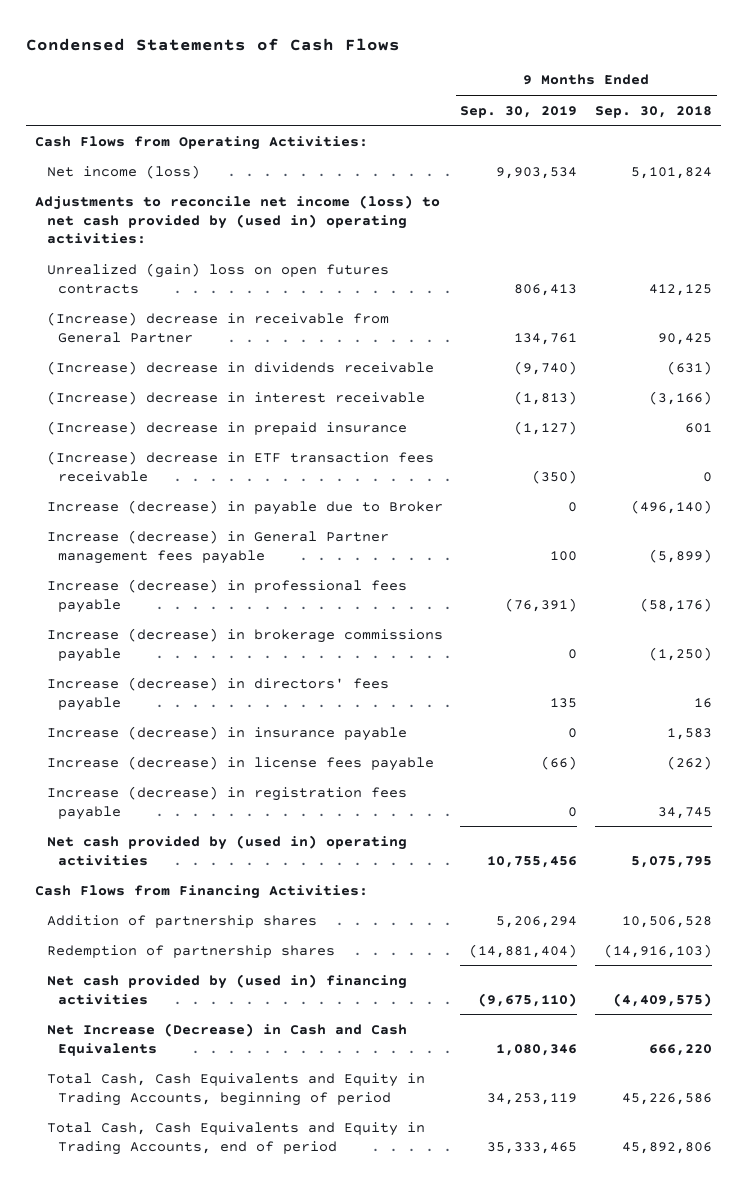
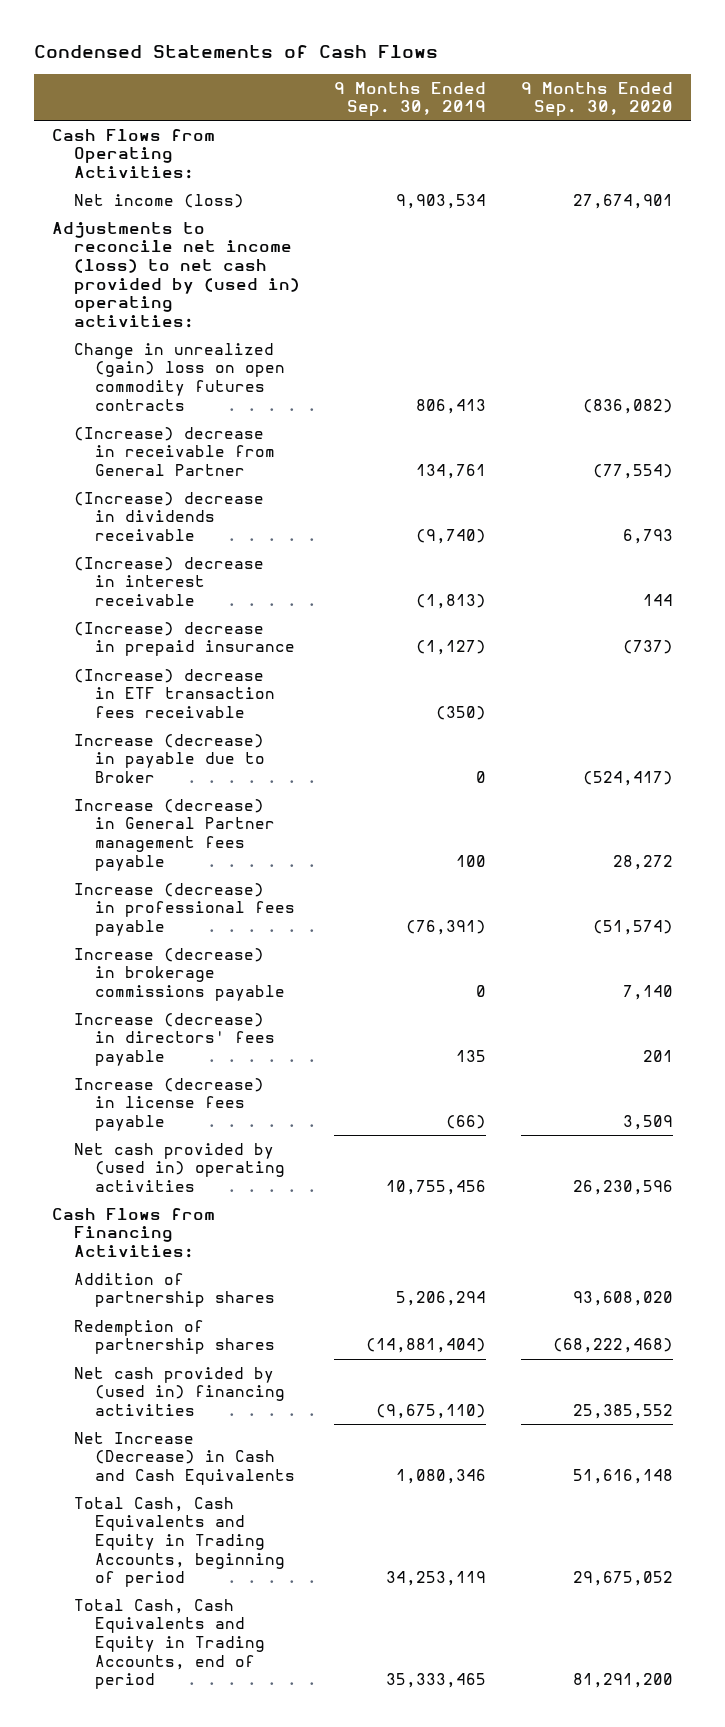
- | 9 Months Ended Sep. 30, 2019 | 9 Months Ended Sep. 30, 2018
+ | 9 Months Ended Sep. 30, 2019 | 9 Months Ended Sep. 30, 2020
- Unrealized (gain) loss on open futures contracts | 806,413 | 412,125
+ Change in unrealized (gain) loss on open commodity futures contracts | 806,413 | (836,082)
- Increase (decrease) in insurance payable | 0 | 1,583
- Increase (decrease) in registration fees payable | 0 | 34,745

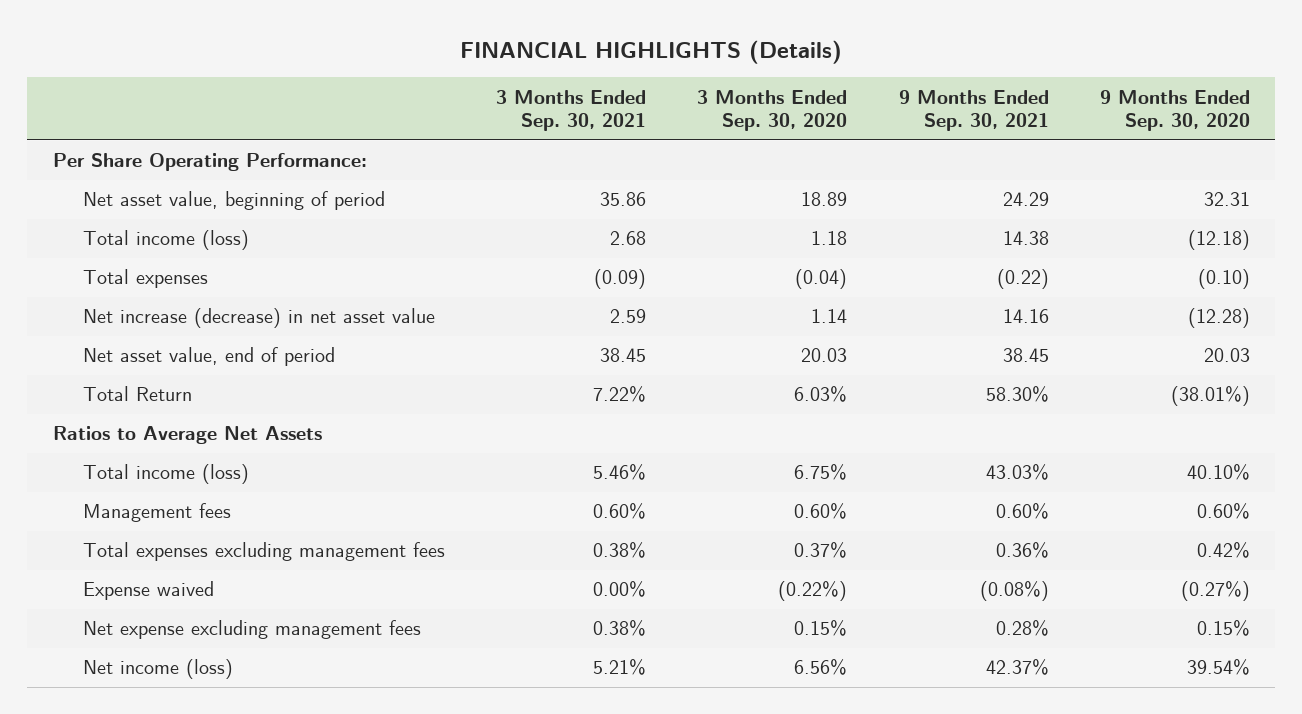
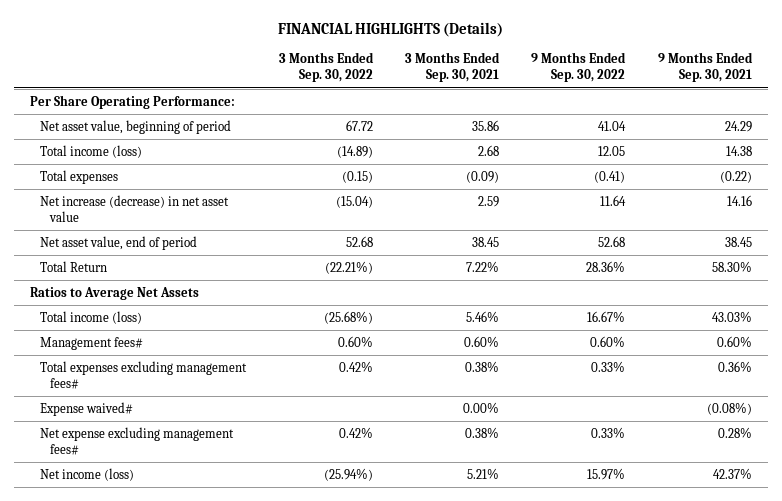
- | 3 Months Ended Sep. 30, 2021 | 3 Months Ended Sep. 30, 2020 | 9 Months Ended Sep. 30, 2021 | 9 Months Ended Sep. 30, 2020
+ | 3 Months Ended Sep. 30, 2022 | 3 Months Ended Sep. 30, 2021 | 9 Months Ended Sep. 30, 2022 | 9 Months Ended Sep. 30, 2021
- Management fees | 0.60% | 0.60% | 0.60% | 0.60%
- Total expenses excluding management fees | 0.38% | 0.37% | 0.36% | 0.42%
- Expense waived | 0.00% | (0.22%) | (0.08%) | (0.27%)
- Net expense excluding management fees | 0.38% | 0.15% | 0.28% | 0.15%
+ Management fees# | 0.60% | 0.60% | 0.60% | 0.60%
+ Total expenses excluding management fees# | 0.42% | 0.38% | 0.33% | 0.36%
+ Expense waived# | | 0.00% | | (0.08%)
+ Net expense excluding management fees# | 0.42% | 0.38% | 0.33% | 0.28%

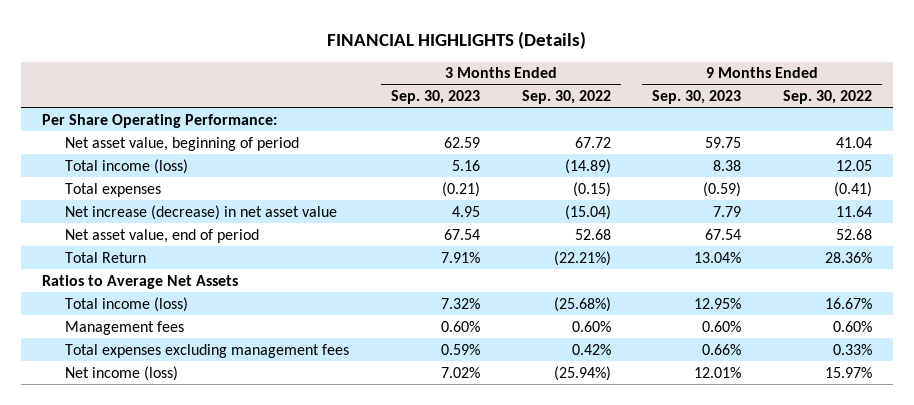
- | 3 Months Ended Sep. 30, 2022 | 3 Months Ended Sep. 30, 2021 | 9 Months Ended Sep. 30, 2022 | 9 Months Ended Sep. 30, 2021
+ | 3 Months Ended Sep. 30, 2023 | 3 Months Ended Sep. 30, 2022 | 9 Months Ended Sep. 30, 2023 | 9 Months Ended Sep. 30, 2022
- Management fees# | 0.60% | 0.60% | 0.60% | 0.60%
- Total expenses excluding management fees# | 0.42% | 0.38% | 0.33% | 0.36%
- Expense waived# | | 0.00% | | (0.08%)
- Net expense excluding management fees# | 0.42% | 0.38% | 0.33% | 0.28%
+ Management fees | 0.60% | 0.60% | 0.60% | 0.60%
+ Total expenses excluding management fees | 0.59% | 0.42% | 0.66% | 0.33%

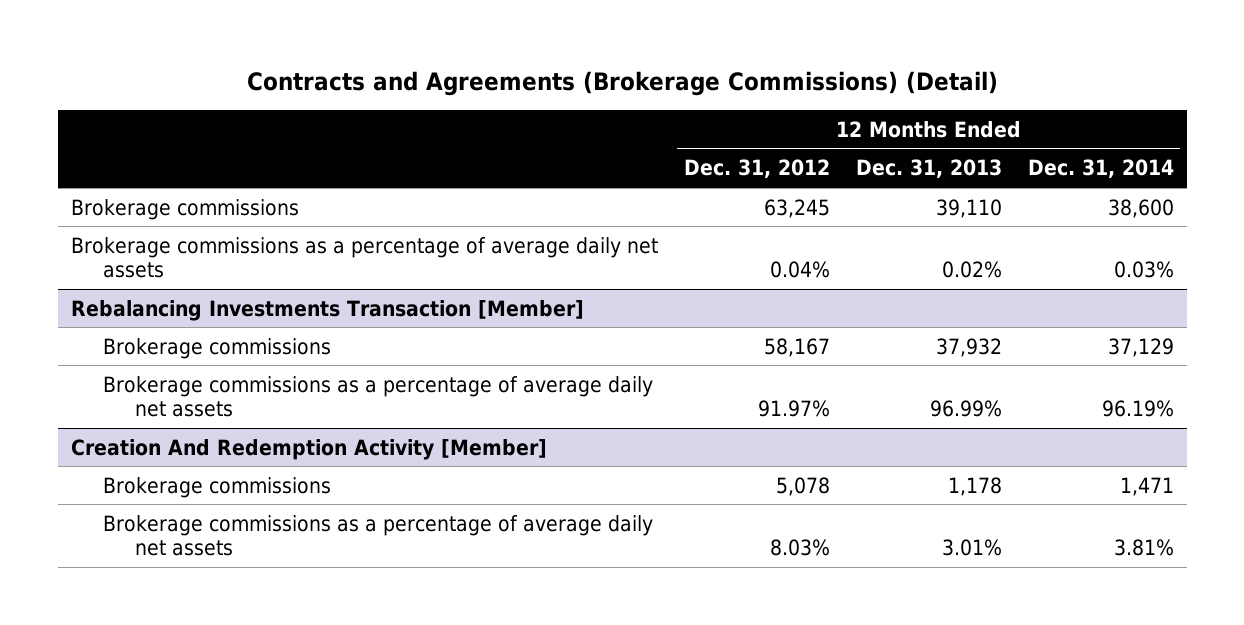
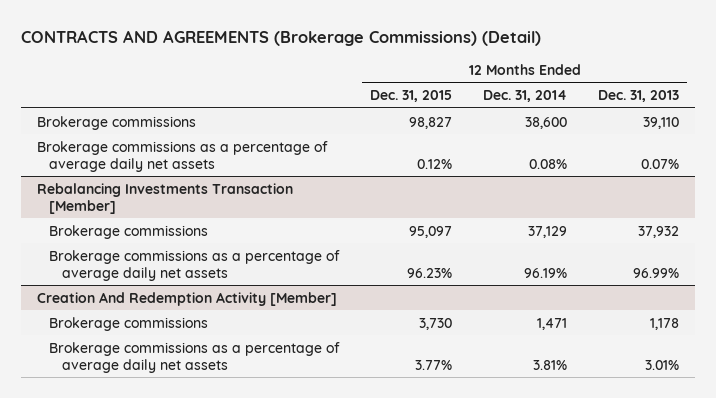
- Contracts and Agreements (Brokerage Commissions) (Detail)
+ CONTRACTS AND AGREEMENTS (Brokerage Commissions) (Detail)
- | 12 Months Ended Dec. 31, 2012 | 12 Months Ended Dec. 31, 2013 | 12 Months Ended Dec. 31, 2014
+ | 12 Months Ended Dec. 31, 2015 | 12 Months Ended Dec. 31, 2014 | 12 Months Ended Dec. 31, 2013
- Brokerage commissions as a percentage of average daily net assets | 0.04% | 0.02% | 0.03%
+ Brokerage commissions as a percentage of average daily net assets | 0.12% | 0.08% | 0.07%

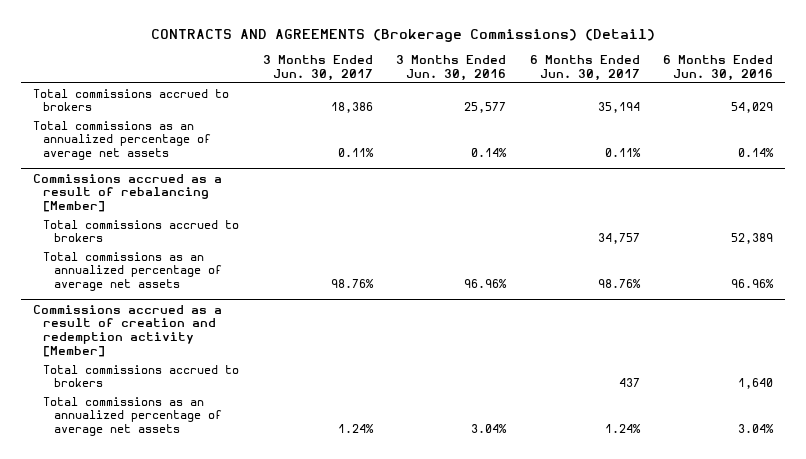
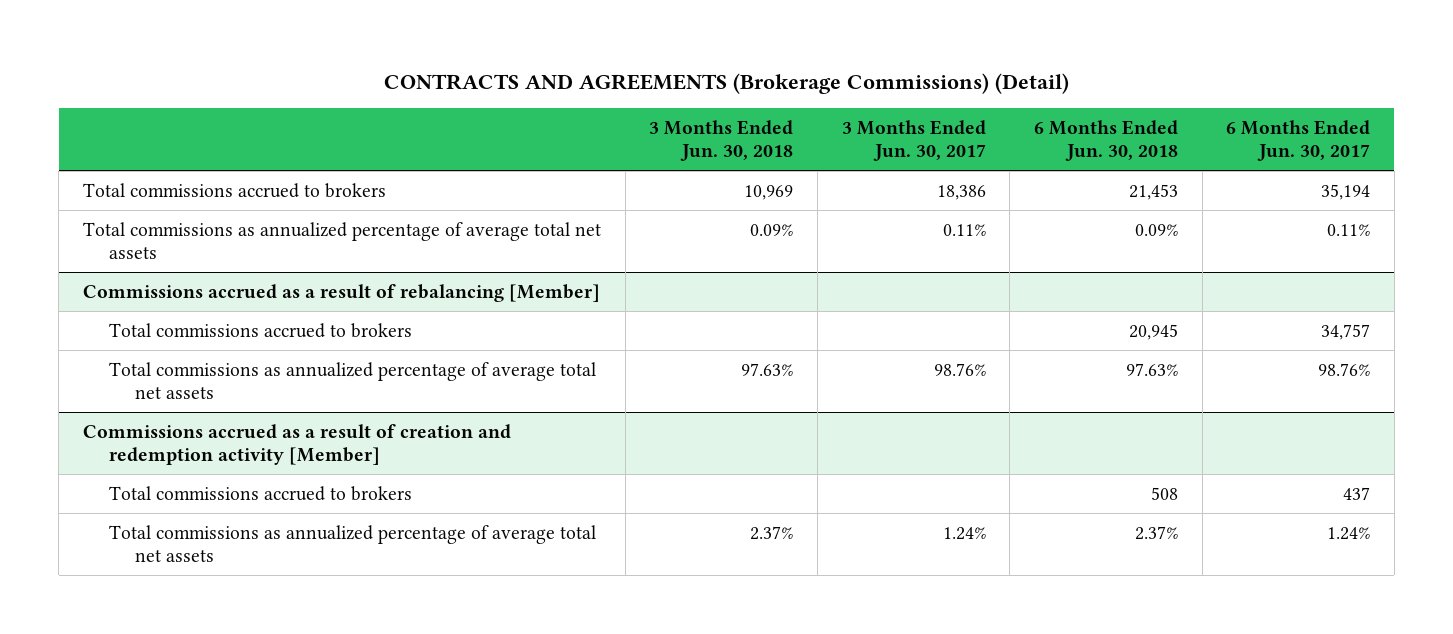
- | 3 Months Ended Jun. 30, 2017 | 3 Months Ended Jun. 30, 2016 | 6 Months Ended Jun. 30, 2017 | 6 Months Ended Jun. 30, 2016
+ | 3 Months Ended Jun. 30, 2018 | 3 Months Ended Jun. 30, 2017 | 6 Months Ended Jun. 30, 2018 | 6 Months Ended Jun. 30, 2017
- Total commissions as an annualized percentage of average net assets | 0.11% | 0.14% | 0.11% | 0.14%
+ Total commissions as annualized percentage of average total net assets | 0.09% | 0.11% | 0.09% | 0.11%
@ Commissions accrued as a result of rebalancing [Member]
- Total commissions as an annualized percentage of average net assets | 98.76% | 96.96% | 98.76% | 96.96%
+ Total commissions as annualized percentage of average total net assets | 97.63% | 98.76% | 97.63% | 98.76%
@ Commissions accrued as a result of creation and redemption activity [Member]
- Total commissions as an annualized percentage of average net assets | 1.24% | 3.04% | 1.24% | 3.04%
+ Total commissions as annualized percentage of average total net assets | 2.37% | 1.24% | 2.37% | 1.24%

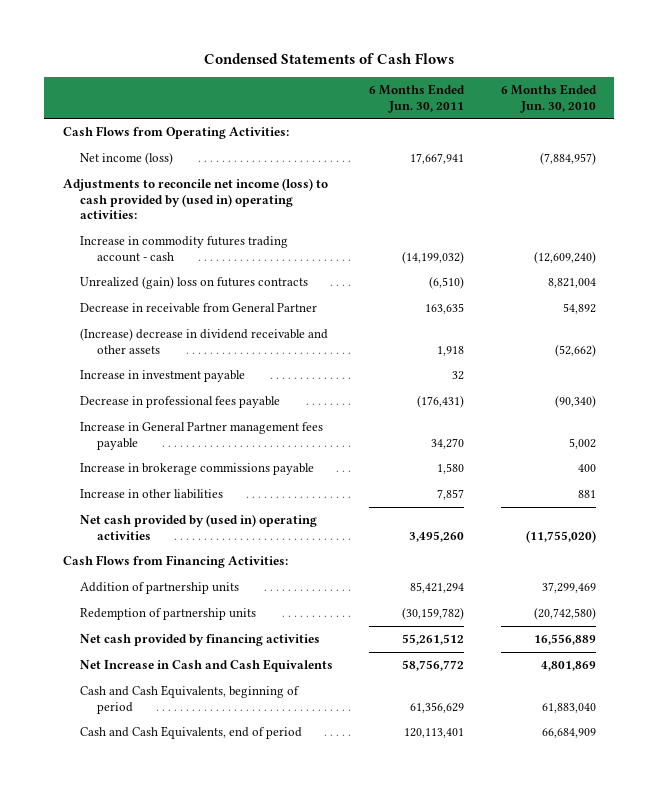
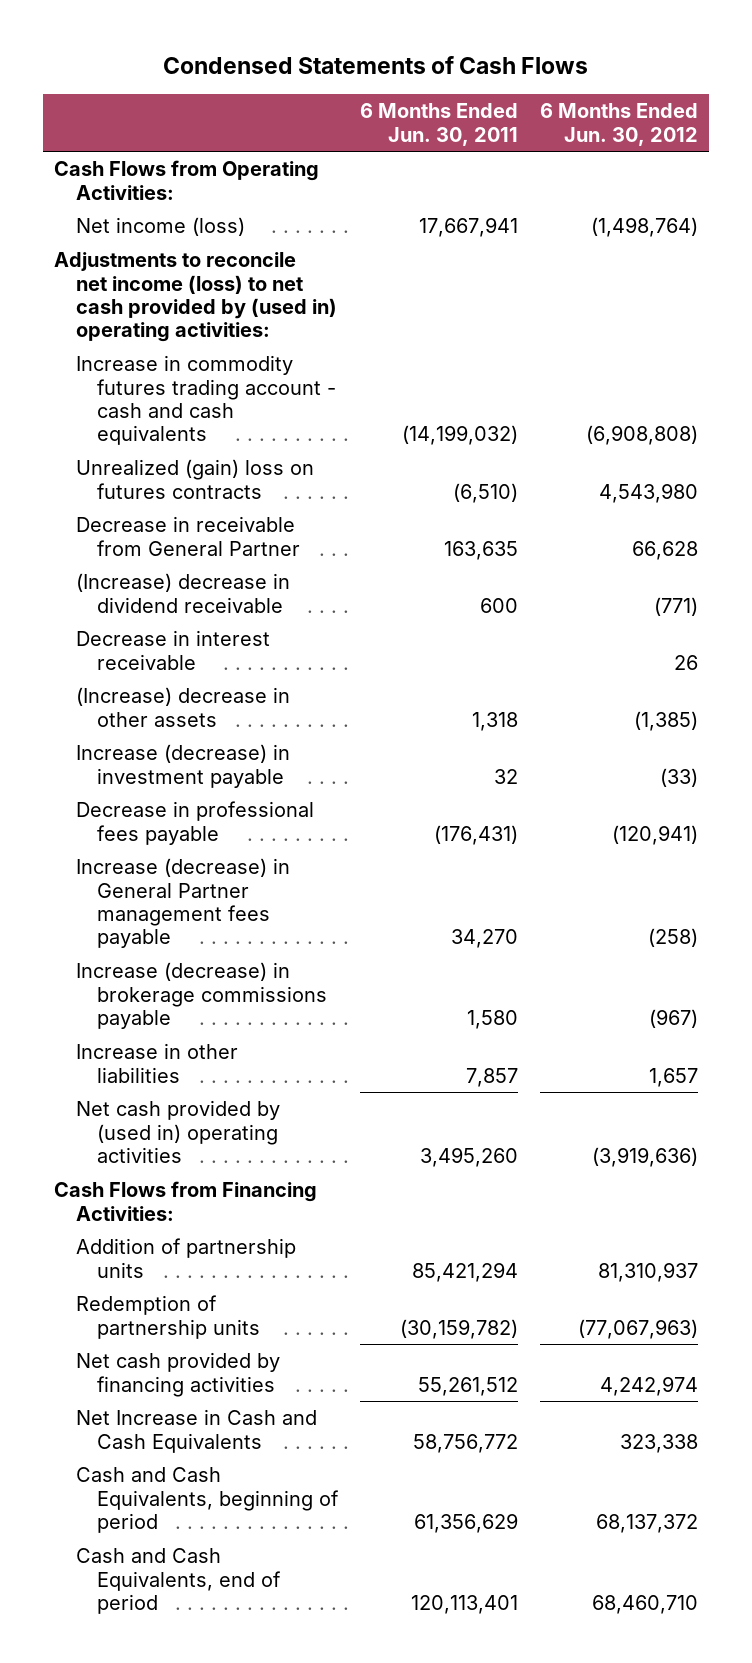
- | 6 Months Ended Jun. 30, 2011 | 6 Months Ended Jun. 30, 2010
+ | 6 Months Ended Jun. 30, 2011 | 6 Months Ended Jun. 30, 2012
- Adjustments to reconcile net income (loss) to cash provided by (used in) operating activities:
- Increase in commodity futures trading account - cash | (14,199,032) | (12,609,240)
+ Adjustments to reconcile net income (loss) to net cash provided by (used in) operating activities:
+ Increase in commodity futures trading account - cash and cash equivalents | (14,199,032) | (6,908,808)
- (Increase) decrease in dividend receivable and other assets | 1,918 | (52,662)
- Increase in investment payable | 32 |
+ (Increase) decrease in dividend receivable | 600 | (771)
+ Decrease in interest receivable | | 26
+ (Increase) decrease in other assets | 1,318 | (1,385)
+ Increase (decrease) in investment payable | 32 | (33)
- Increase in General Partner management fees payable | 34,270 | 5,002
- Increase in brokerage commissions payable | 1,580 | 400
+ Increase (decrease) in General Partner management fees payable | 34,270 | (258)
+ Increase (decrease) in brokerage commissions payable | 1,580 | (967)

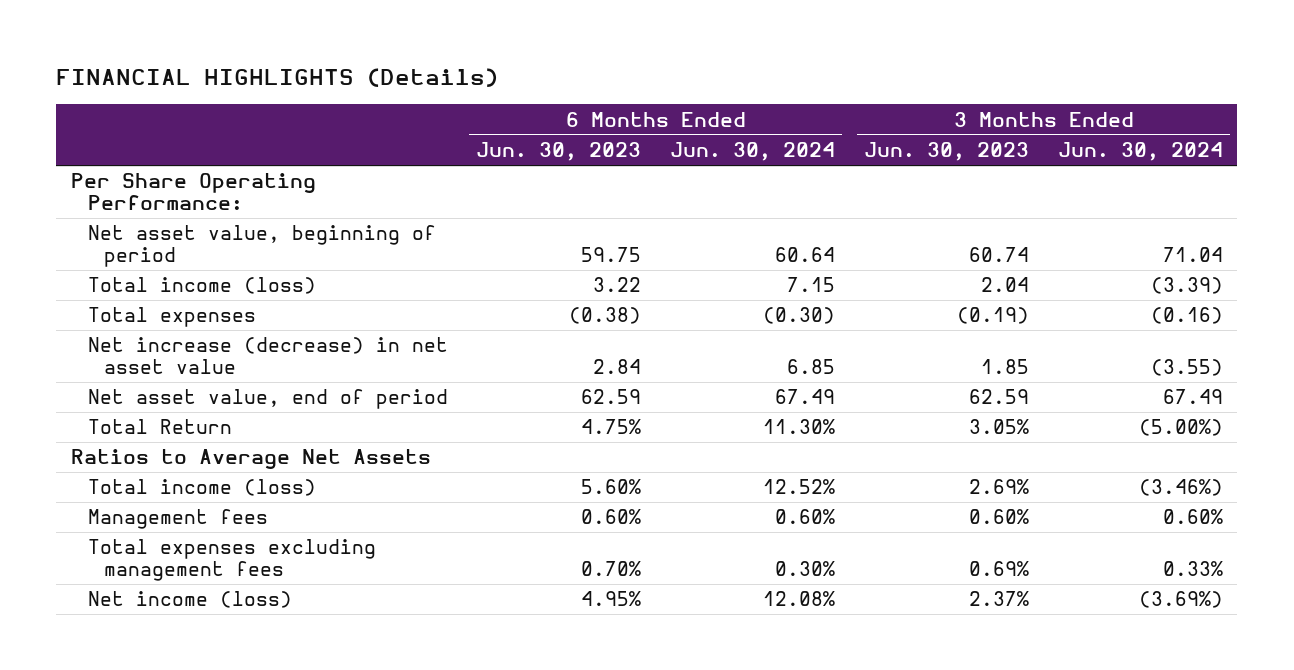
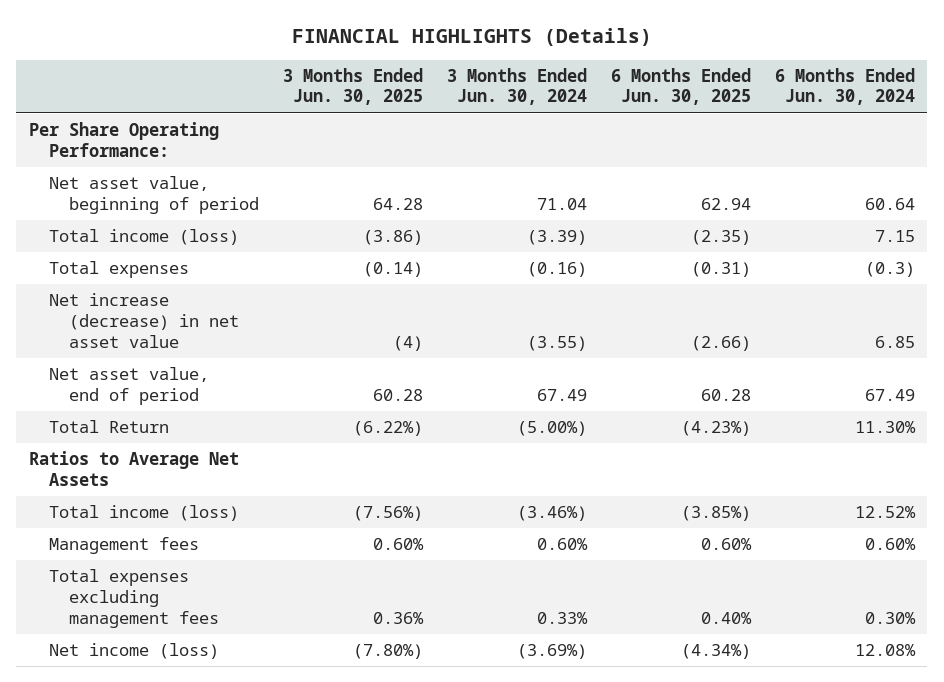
- | 6 Months Ended Jun. 30, 2023 | 6 Months Ended Jun. 30, 2024 | 3 Months Ended Jun. 30, 2023 | 3 Months Ended Jun. 30, 2024
+ | 3 Months Ended Jun. 30, 2025 | 3 Months Ended Jun. 30, 2024 | 6 Months Ended Jun. 30, 2025 | 6 Months Ended Jun. 30, 2024
- Total expenses | (0.38) | (0.30) | (0.19) | (0.16)
+ Total expenses | (0.14) | (0.16) | (0.31) | (0.3)

